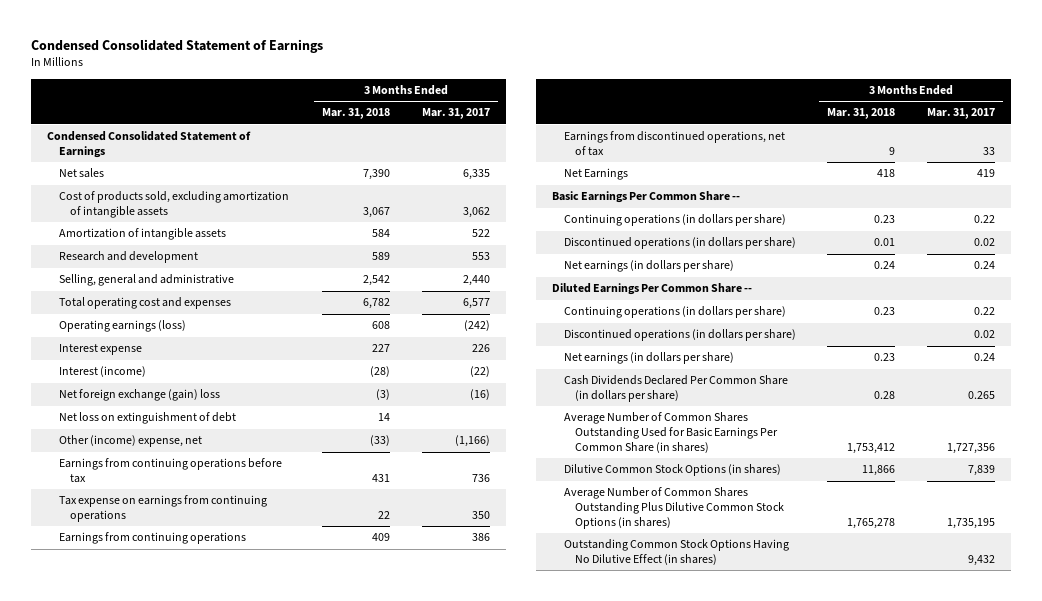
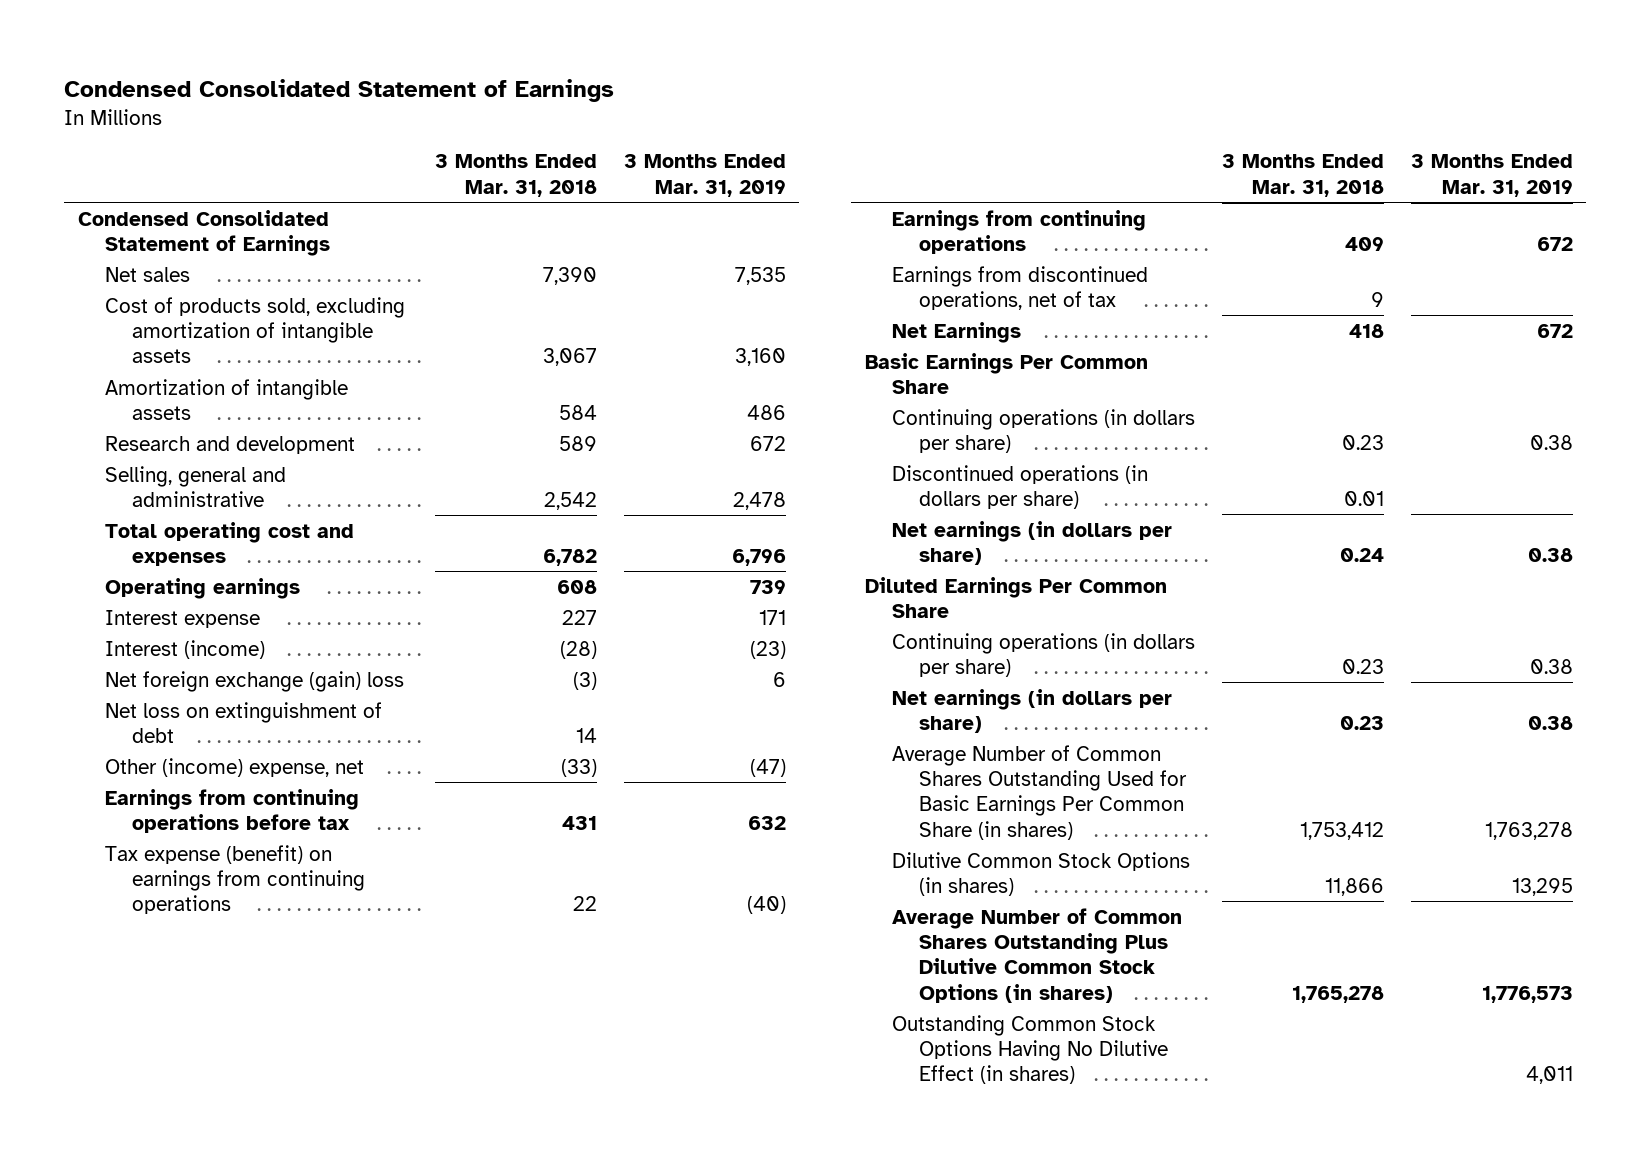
- | 3 Months Ended Mar. 31, 2018 | 3 Months Ended Mar. 31, 2017
+ | 3 Months Ended Mar. 31, 2018 | 3 Months Ended Mar. 31, 2019
- Operating earnings (loss) | 608 | (242)
+ Operating earnings | 608 | 739
- Tax expense on earnings from continuing operations | 22 | 350
+ Tax expense (benefit) on earnings from continuing operations | 22 | (40)
- Basic Earnings Per Common Share --
+ Basic Earnings Per Common Share
- Diluted Earnings Per Common Share --
+ Diluted Earnings Per Common Share
- Discontinued operations (in dollars per share) | | 0.02
- Cash Dividends Declared Per Common Share (in dollars per share) | 0.28 | 0.265

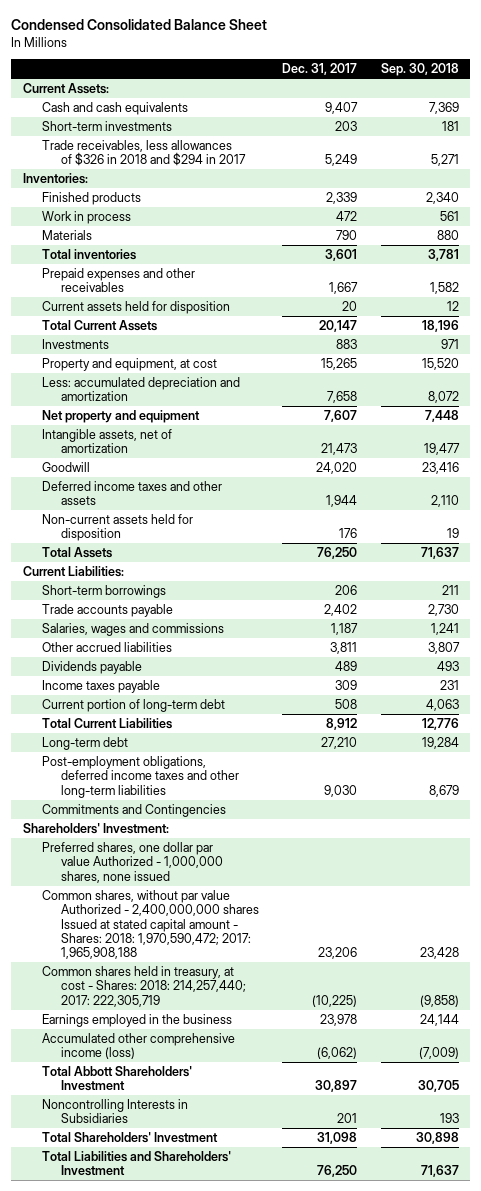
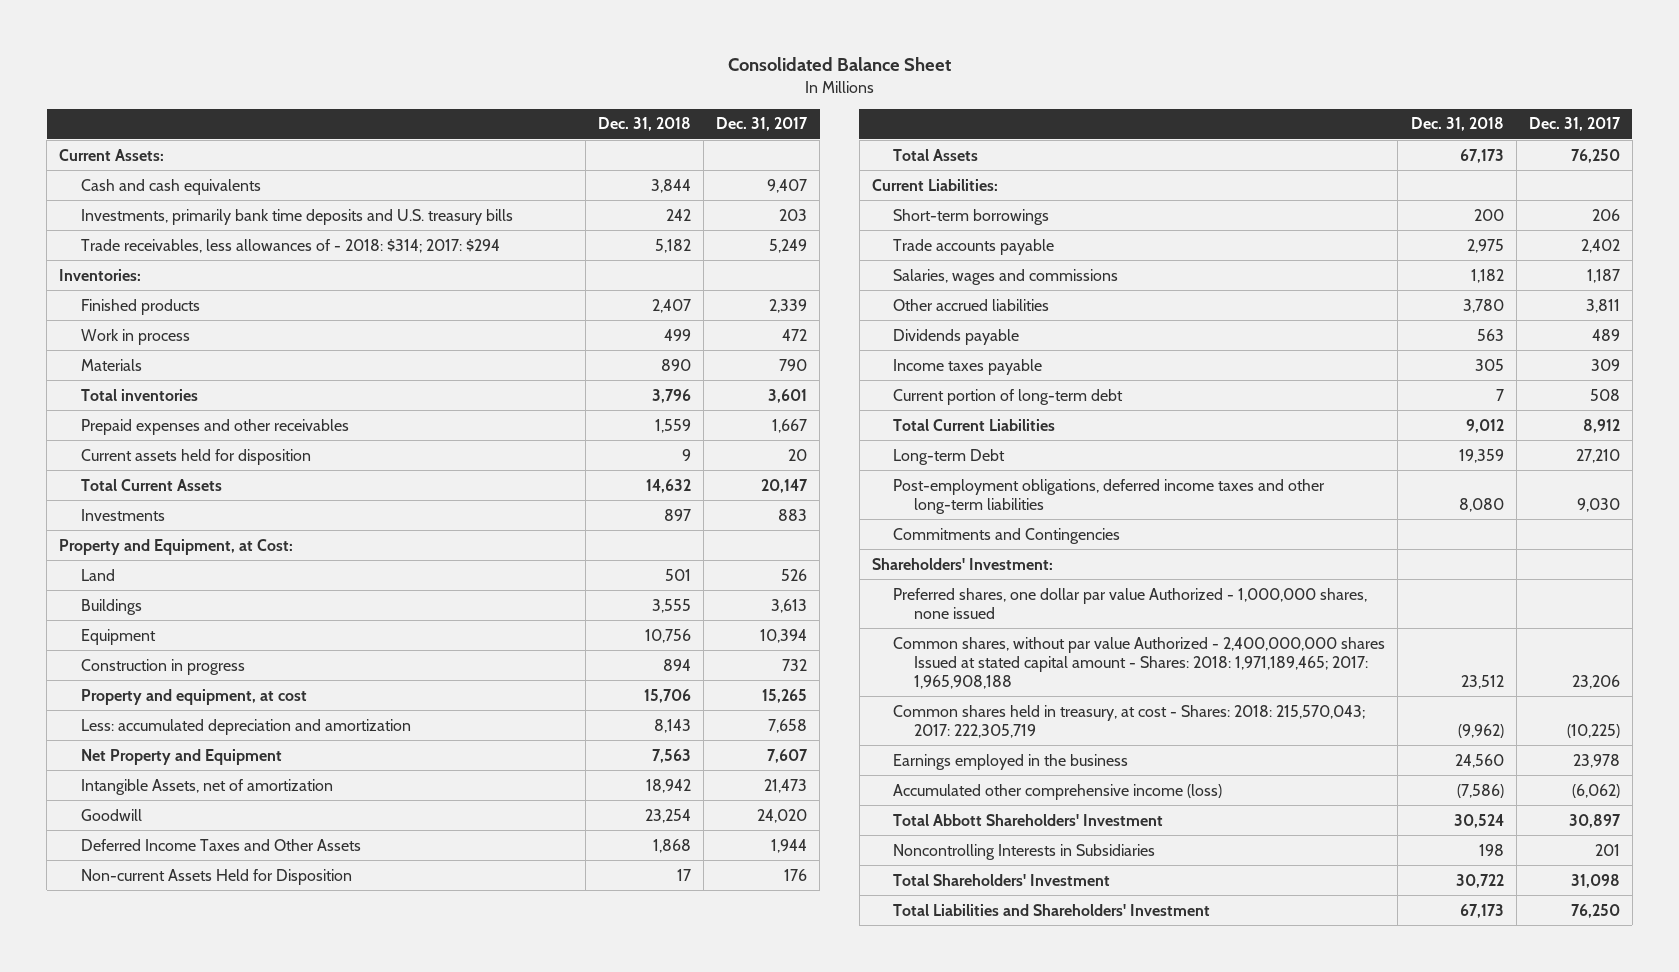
- Condensed Consolidated Balance Sheet
+ Consolidated Balance Sheet
- | Dec. 31, 2017 | Sep. 30, 2018
+ | Dec. 31, 2018 | Dec. 31, 2017
- Short-term investments | 203 | 181
- Trade receivables, less allowances of $326 in 2018 and $294 in 2017 | 5,249 | 5,271
+ Investments, primarily bank time deposits and U.S. treasury bills | 242 | 203
+ Trade receivables, less allowances of - 2018: $314; 2017: $294 | 5,182 | 5,249
+ Property and Equipment, at Cost:
+ Land | 501 | 526
+ Buildings | 3,555 | 3,613
+ Equipment | 10,756 | 10,394
+ Construction in progress | 894 | 732
- Net property and equipment | 7,607 | 7,448
- Intangible assets, net of amortization | 21,473 | 19,477
+ Net Property and Equipment | 7,563 | 7,607
+ Intangible Assets, net of amortization | 18,942 | 21,473
- Deferred income taxes and other assets | 1,944 | 2,110
- Non-current assets held for disposition | 176 | 19
+ Deferred Income Taxes and Other Assets | 1,868 | 1,944
+ Non-current Assets Held for Disposition | 17 | 176
- Long-term debt | 27,210 | 19,284
+ Long-term Debt | 19,359 | 27,210
- Common shares, without par value Authorized - 2,400,000,000 shares Issued at stated capital amount - Shares: 2018: 1,970,590,472; 2017: 1,965,908,188 | 23,206 | 23,428
- Common shares held in treasury, at cost - Shares: 2018: 214,257,440; 2017: 222,305,719 | (10,225) | (9,858)
+ Common shares, without par value Authorized - 2,400,000,000 shares Issued at stated capital amount - Shares: 2018: 1,971,189,465; 2017: 1,965,908,188 | 23,512 | 23,206
+ Common shares held in treasury, at cost - Shares: 2018: 215,570,043; 2017: 222,305,719 | (9,962) | (10,225)

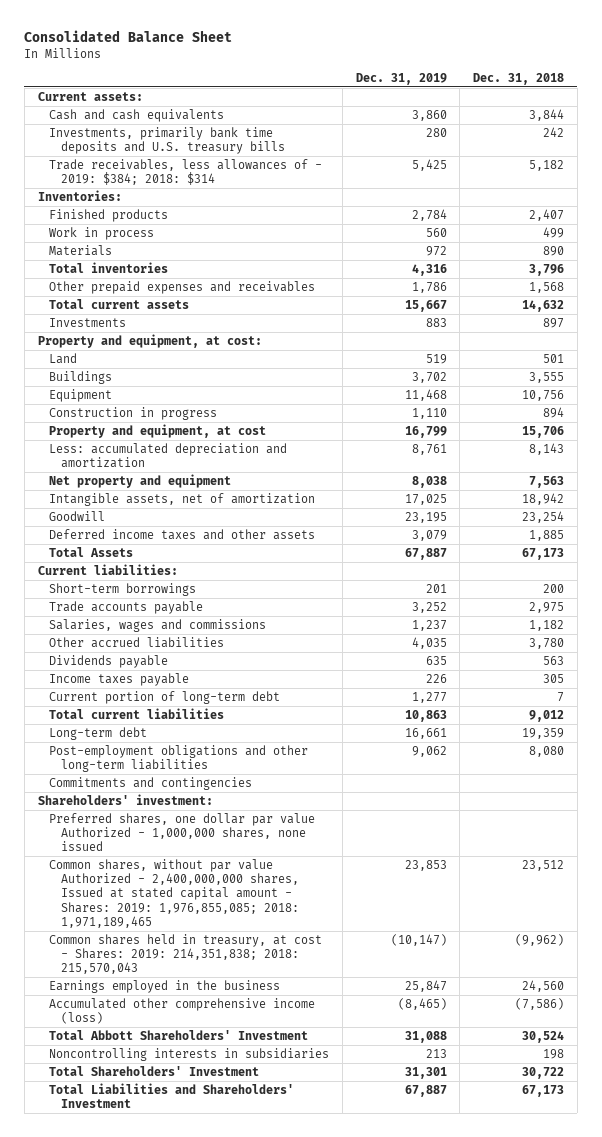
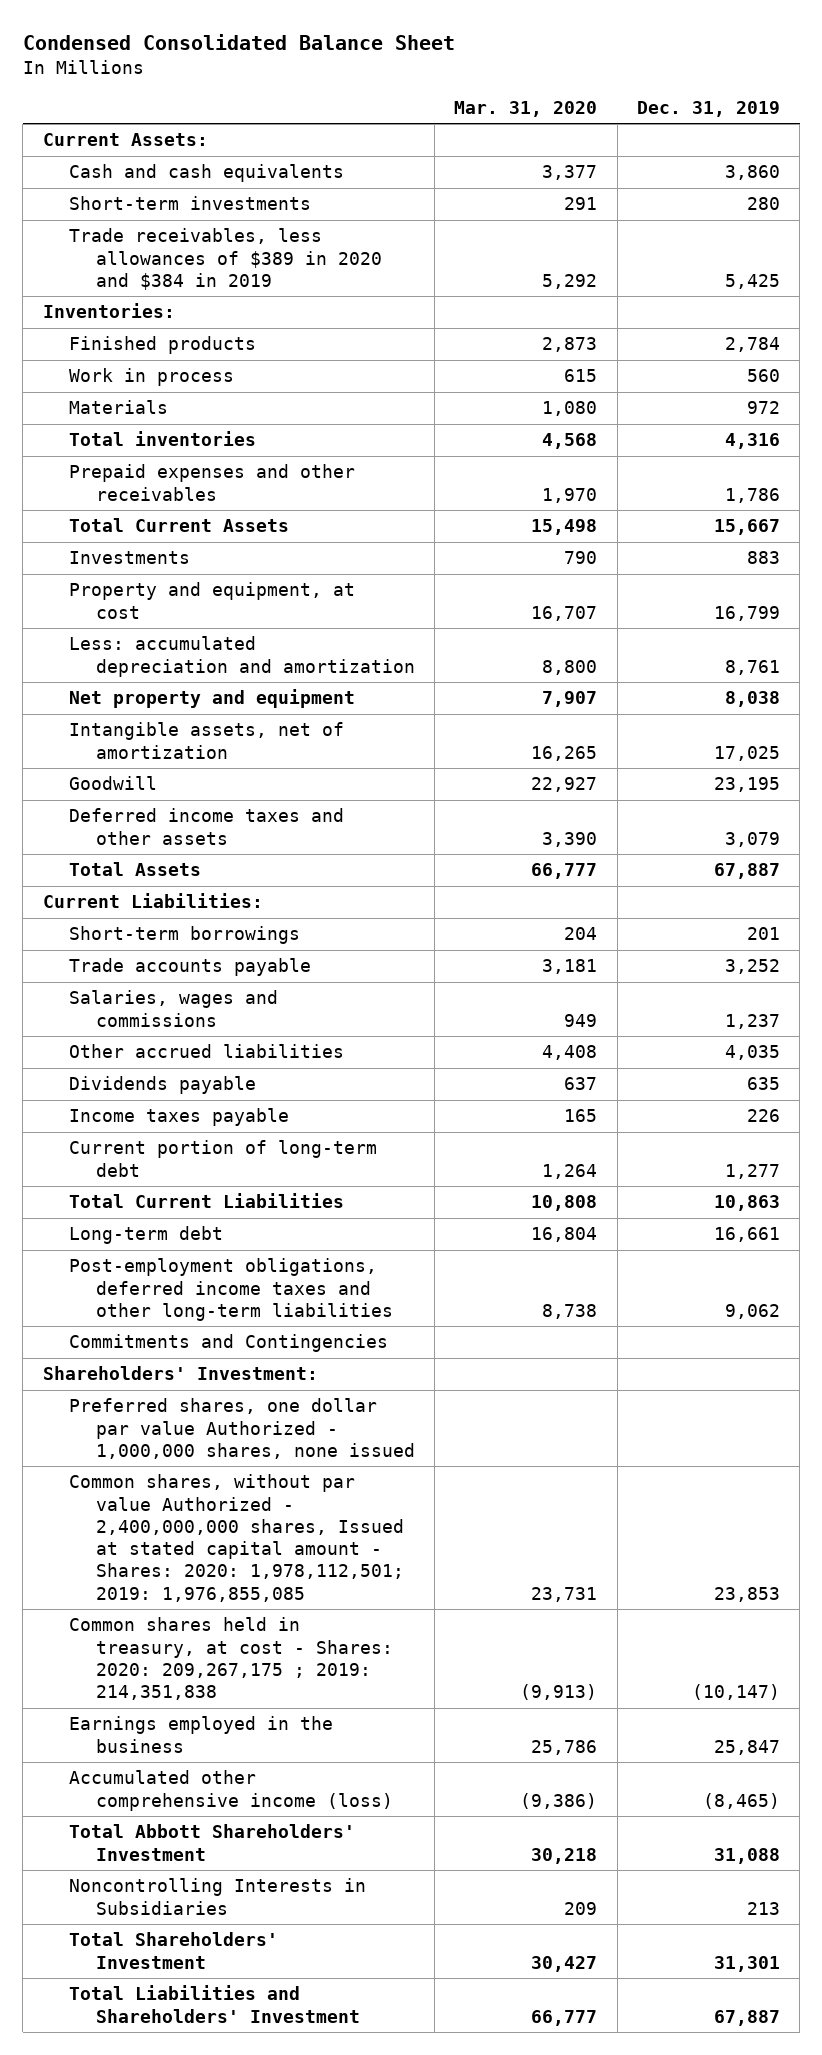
- Consolidated Balance Sheet
+ Condensed Consolidated Balance Sheet
- | Dec. 31, 2019 | Dec. 31, 2018
+ | Mar. 31, 2020 | Dec. 31, 2019
- Current assets:
+ Current Assets:
- Investments, primarily bank time deposits and U.S. treasury bills | 280 | 242
- Trade receivables, less allowances of - 2019: $384; 2018: $314 | 5,425 | 5,182
+ Short-term investments | 291 | 280
+ Trade receivables, less allowances of $389 in 2020 and $384 in 2019 | 5,292 | 5,425
- Other prepaid expenses and receivables | 1,786 | 1,568
- Total current assets | 15,667 | 14,632
+ Prepaid expenses and other receivables | 1,970 | 1,786
+ Total Current Assets | 15,498 | 15,667
- Property and equipment, at cost:
- Land | 519 | 501
- Buildings | 3,702 | 3,555
- Equipment | 11,468 | 10,756
- Construction in progress | 1,110 | 894
- Current liabilities:
+ Current Liabilities:
- Total current liabilities | 10,863 | 9,012
+ Total Current Liabilities | 10,808 | 10,863
- Post-employment obligations and other long-term liabilities | 9,062 | 8,080
- Commitments and contingencies
- Shareholders' investment:
+ Post-employment obligations, deferred income taxes and other long-term liabilities | 8,738 | 9,062
+ Commitments and Contingencies
+ Shareholders' Investment:
- Common shares, without par value Authorized - 2,400,000,000 shares, Issued at stated capital amount - Shares: 2019: 1,976,855,085; 2018: 1,971,189,465 | 23,853 | 23,512
- Common shares held in treasury, at cost - Shares: 2019: 214,351,838; 2018: 215,570,043 | (10,147) | (9,962)
+ Common shares, without par value Authorized - 2,400,000,000 shares, Issued at stated capital amount - Shares: 2020: 1,978,112,501; 2019: 1,976,855,085 | 23,731 | 23,853
+ Common shares held in treasury, at cost - Shares: 2020: 209,267,175 ; 2019: 214,351,838 | (9,913) | (10,147)
- Noncontrolling interests in subsidiaries | 213 | 198
+ Noncontrolling Interests in Subsidiaries | 209 | 213

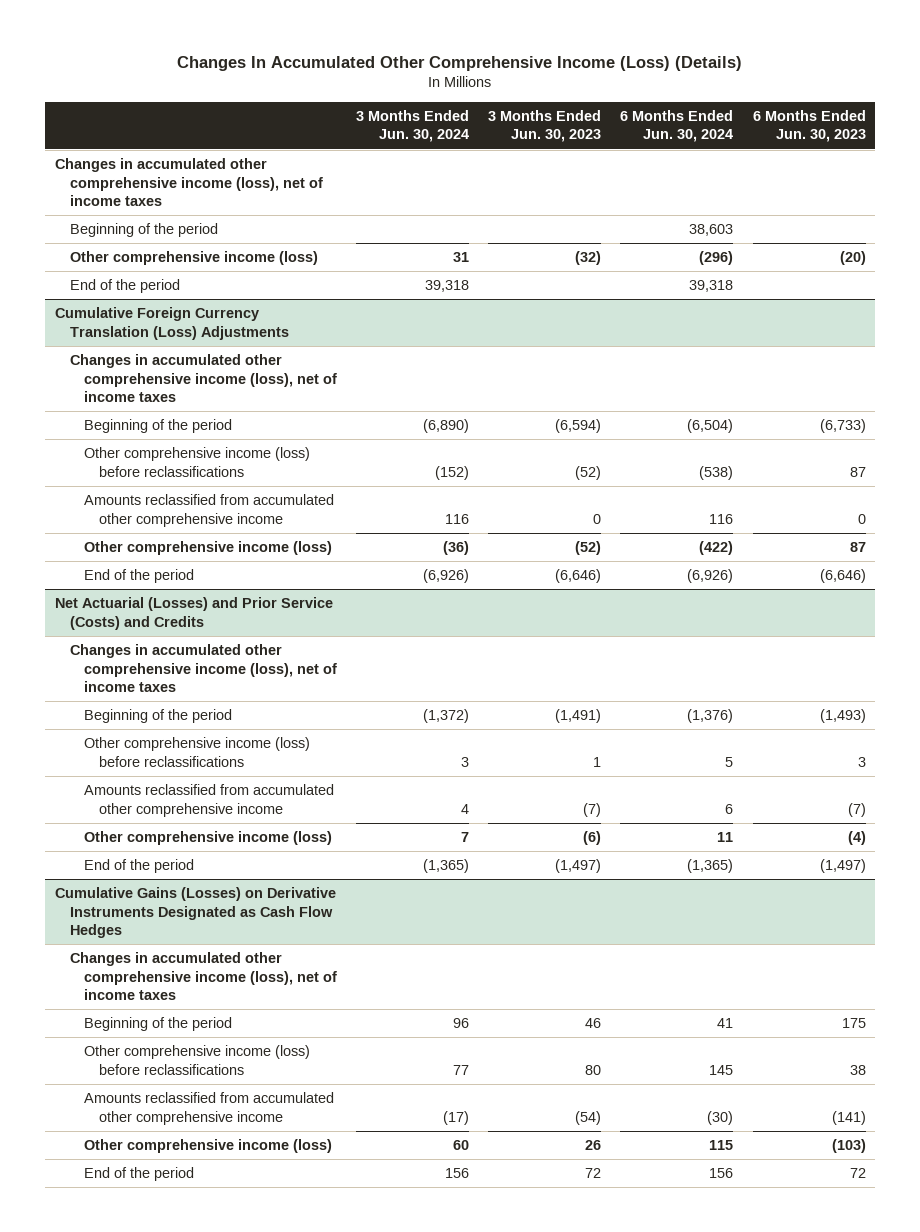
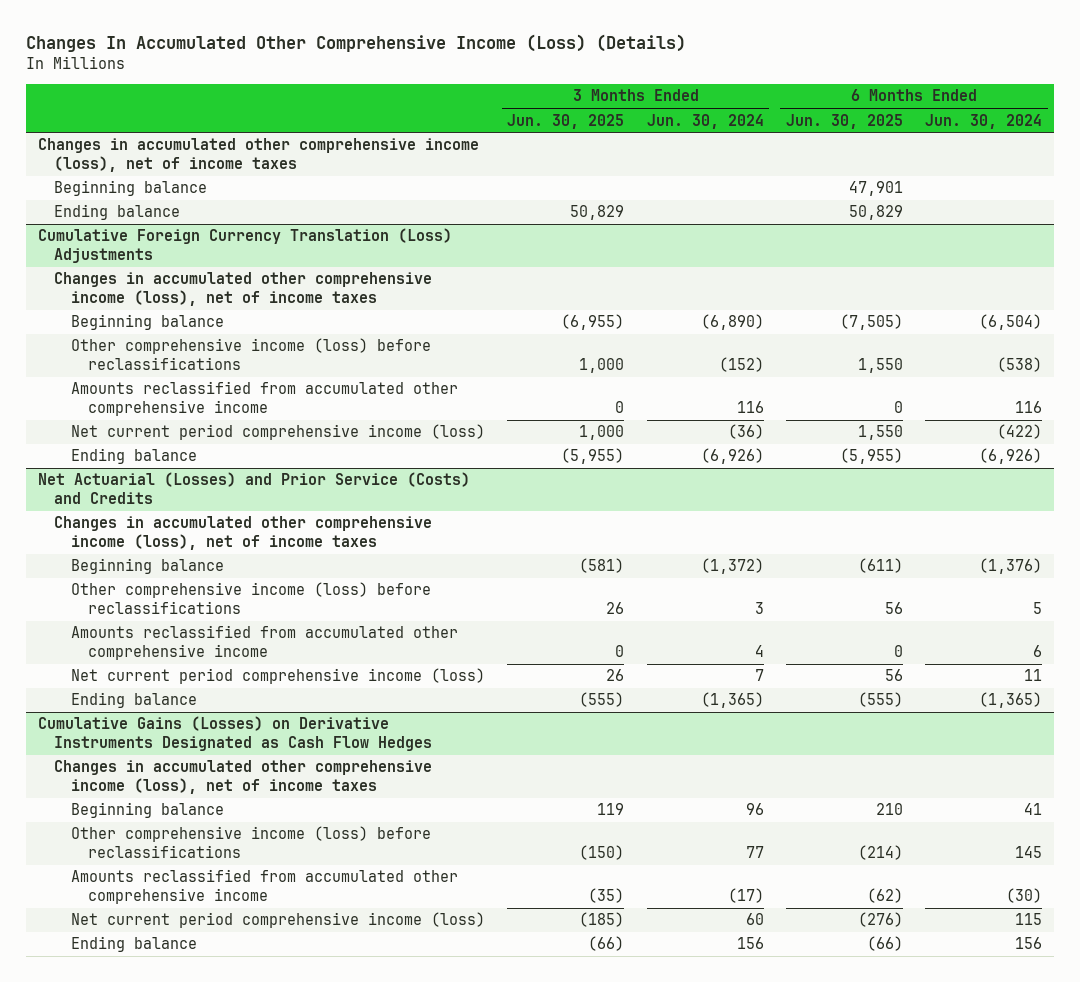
- | 3 Months Ended Jun. 30, 2024 | 3 Months Ended Jun. 30, 2023 | 6 Months Ended Jun. 30, 2024 | 6 Months Ended Jun. 30, 2023
+ | 3 Months Ended Jun. 30, 2025 | 3 Months Ended Jun. 30, 2024 | 6 Months Ended Jun. 30, 2025 | 6 Months Ended Jun. 30, 2024
- Beginning of the period | | | 38,603 |
- Other comprehensive income (loss) | 31 | (32) | (296) | (20)
- End of the period | 39,318 | | 39,318 |
+ Beginning balance | | | 47,901 |
+ Ending balance | 50,829 | | 50,829 |
@ Cumulative Foreign Currency Translation (Loss) Adjustments
- Beginning of the period | (6,890) | (6,594) | (6,504) | (6,733)
+ Beginning balance | (6,955) | (6,890) | (7,505) | (6,504)
- Other comprehensive income (loss) | (36) | (52) | (422) | 87
- End of the period | (6,926) | (6,646) | (6,926) | (6,646)
+ Net current period comprehensive income (loss) | 1,000 | (36) | 1,550 | (422)
+ Ending balance | (5,955) | (6,926) | (5,955) | (6,926)
@ Net Actuarial (Losses) and Prior Service (Costs) and Credits
- Beginning of the period | (1,372) | (1,491) | (1,376) | (1,493)
+ Beginning balance | (581) | (1,372) | (611) | (1,376)
- Other comprehensive income (loss) | 7 | (6) | 11 | (4)
- End of the period | (1,365) | (1,497) | (1,365) | (1,497)
+ Net current period comprehensive income (loss) | 26 | 7 | 56 | 11
+ Ending balance | (555) | (1,365) | (555) | (1,365)
@ Cumulative Gains (Losses) on Derivative Instruments Designated as Cash Flow Hedges
- Beginning of the period | 96 | 46 | 41 | 175
+ Beginning balance | 119 | 96 | 210 | 41
- Other comprehensive income (loss) | 60 | 26 | 115 | (103)
- End of the period | 156 | 72 | 156 | 72
+ Net current period comprehensive income (loss) | (185) | 60 | (276) | 115
+ Ending balance | (66) | 156 | (66) | 156

